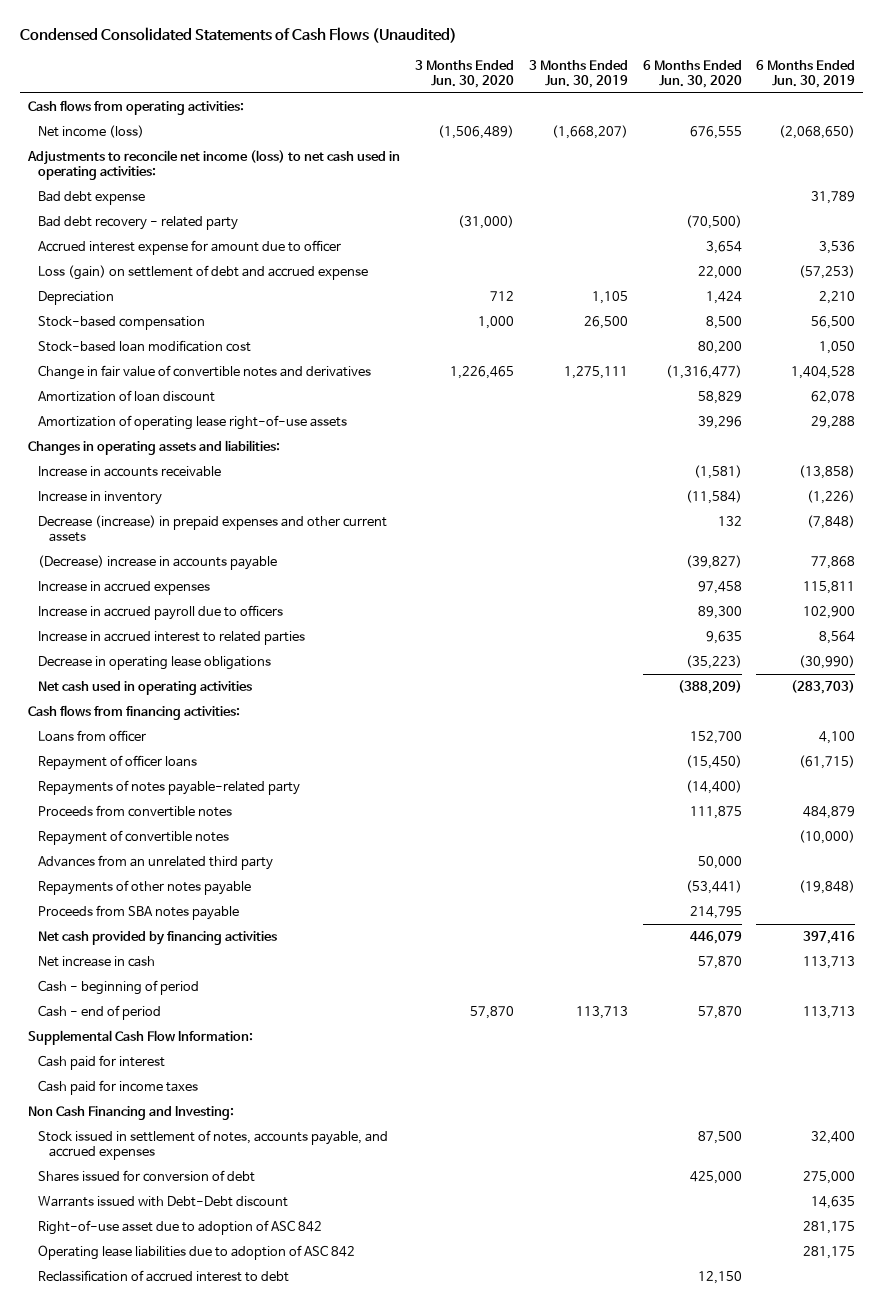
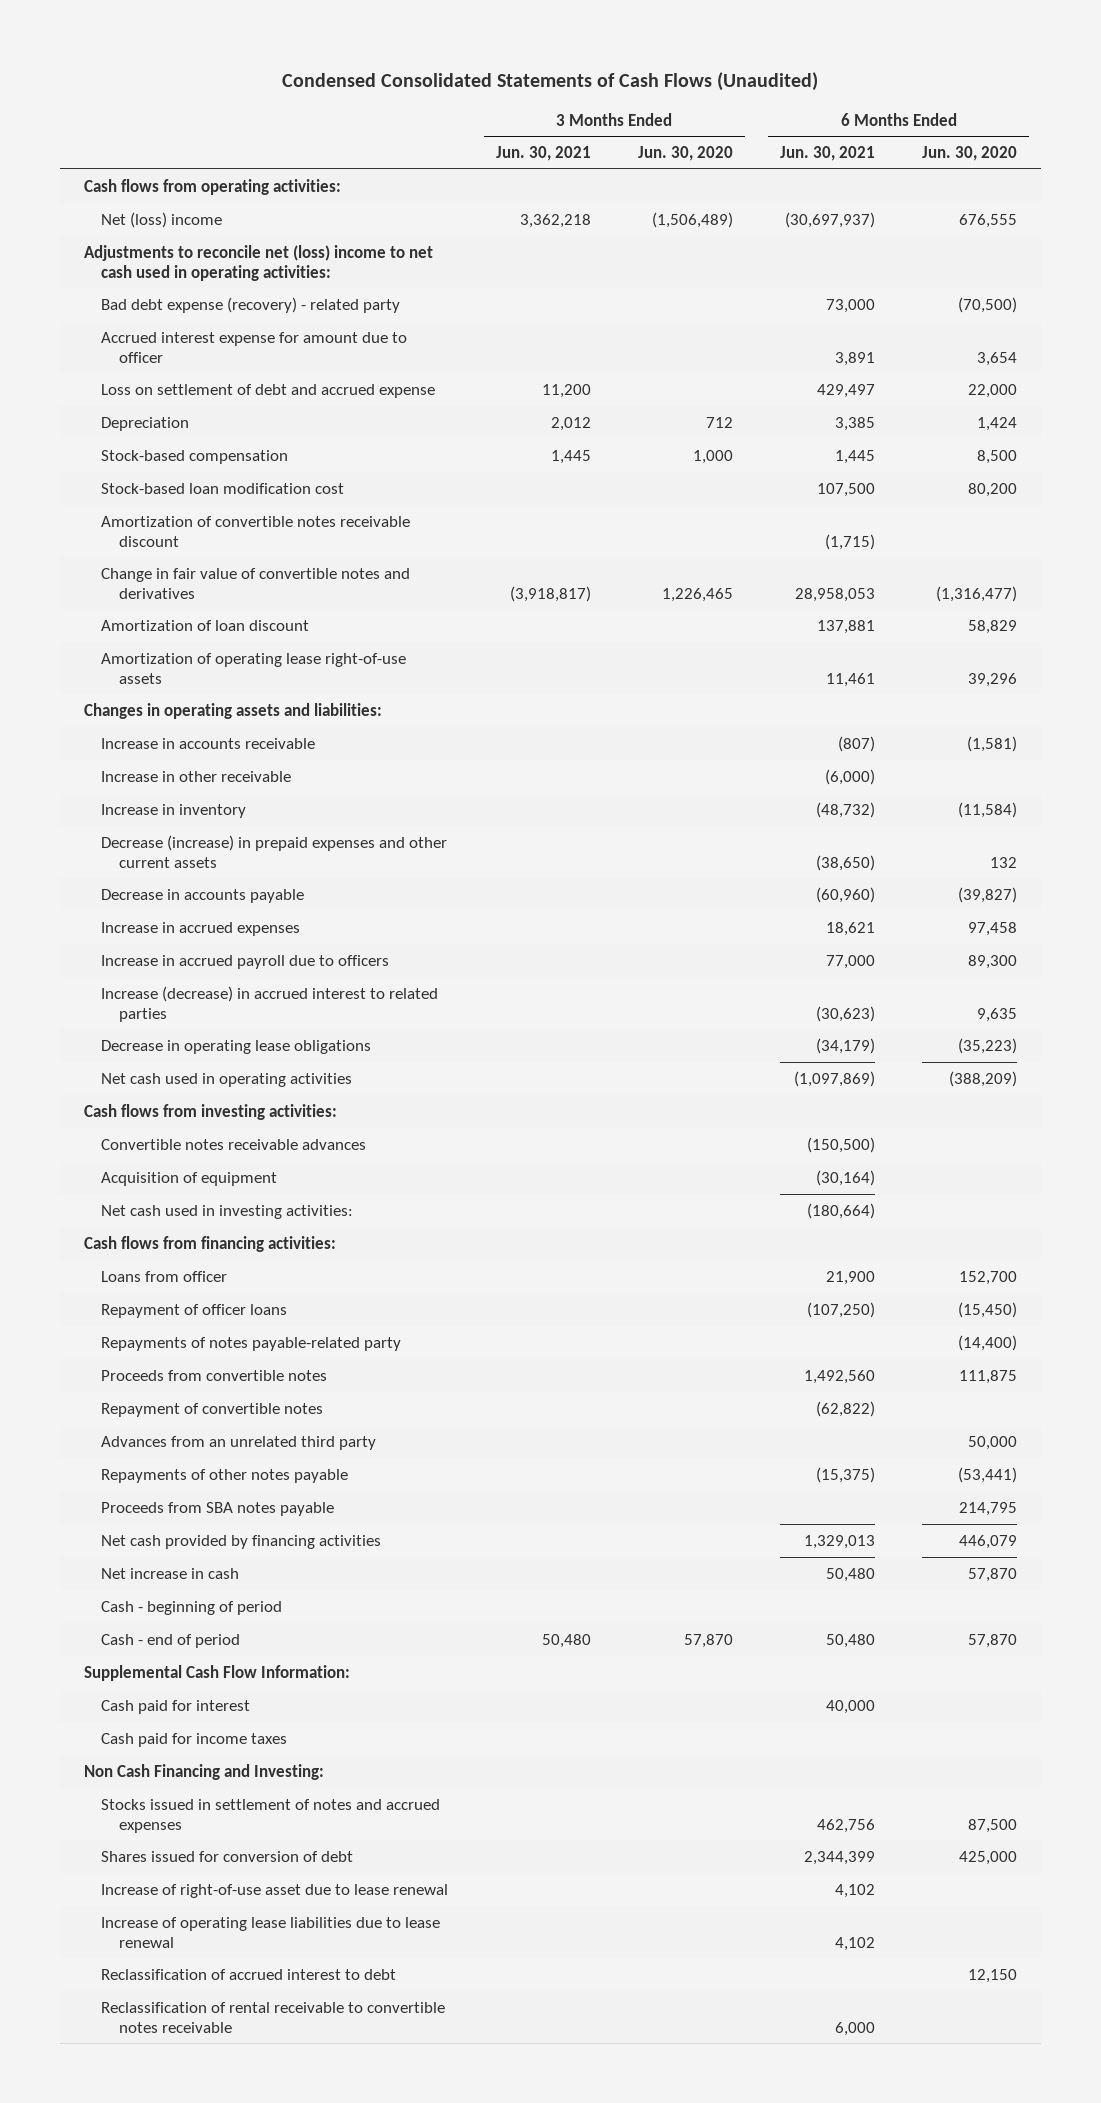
- | 3 Months Ended Jun. 30, 2020 | 3 Months Ended Jun. 30, 2019 | 6 Months Ended Jun. 30, 2020 | 6 Months Ended Jun. 30, 2019
+ | 3 Months Ended Jun. 30, 2021 | 3 Months Ended Jun. 30, 2020 | 6 Months Ended Jun. 30, 2021 | 6 Months Ended Jun. 30, 2020
- Net income (loss) | (1,506,489) | (1,668,207) | 676,555 | (2,068,650)
- Adjustments to reconcile net income (loss) to net cash used in operating activities:
- Bad debt expense | | | | 31,789
- Bad debt recovery - related party | (31,000) | | (70,500) |
+ Net (loss) income | 3,362,218 | (1,506,489) | (30,697,937) | 676,555
+ Adjustments to reconcile net (loss) income to net cash used in operating activities:
+ Bad debt expense (recovery) - related party | | | 73,000 | (70,500)
- Loss (gain) on settlement of debt and accrued expense | | | 22,000 | (57,253)
+ Loss on settlement of debt and accrued expense | 11,200 | | 429,497 | 22,000
+ Amortization of convertible notes receivable discount | | | (1,715) |
+ Increase in other receivable | | | (6,000) |
- (Decrease) increase in accounts payable | | | (39,827) | 77,868
+ Decrease in accounts payable | | | (60,960) | (39,827)
- Increase in accrued interest to related parties | | | 9,635 | 8,564
+ Increase (decrease) in accrued interest to related parties | | | (30,623) | 9,635
+ Cash flows from investing activities:
+ Convertible notes receivable advances | | | (150,500) |
+ Acquisition of equipment | | | (30,164) |
+ Net cash used in investing activities: | | | (180,664) |
- Stock issued in settlement of notes, accounts payable, and accrued expenses | | | 87,500 | 32,400
+ Stocks issued in settlement of notes and accrued expenses | | | 462,756 | 87,500
- Warrants issued with Debt-Debt discount | | | | 14,635
- Right-of-use asset due to adoption of ASC 842 | | | | 281,175
- Operating lease liabilities due to adoption of ASC 842 | | | | 281,175
+ Increase of right-of-use asset due to lease renewal | | | 4,102 |
+ Increase of operating lease liabilities due to lease renewal | | | 4,102 |
+ Reclassification of rental receivable to convertible notes receivable | | | 6,000 |

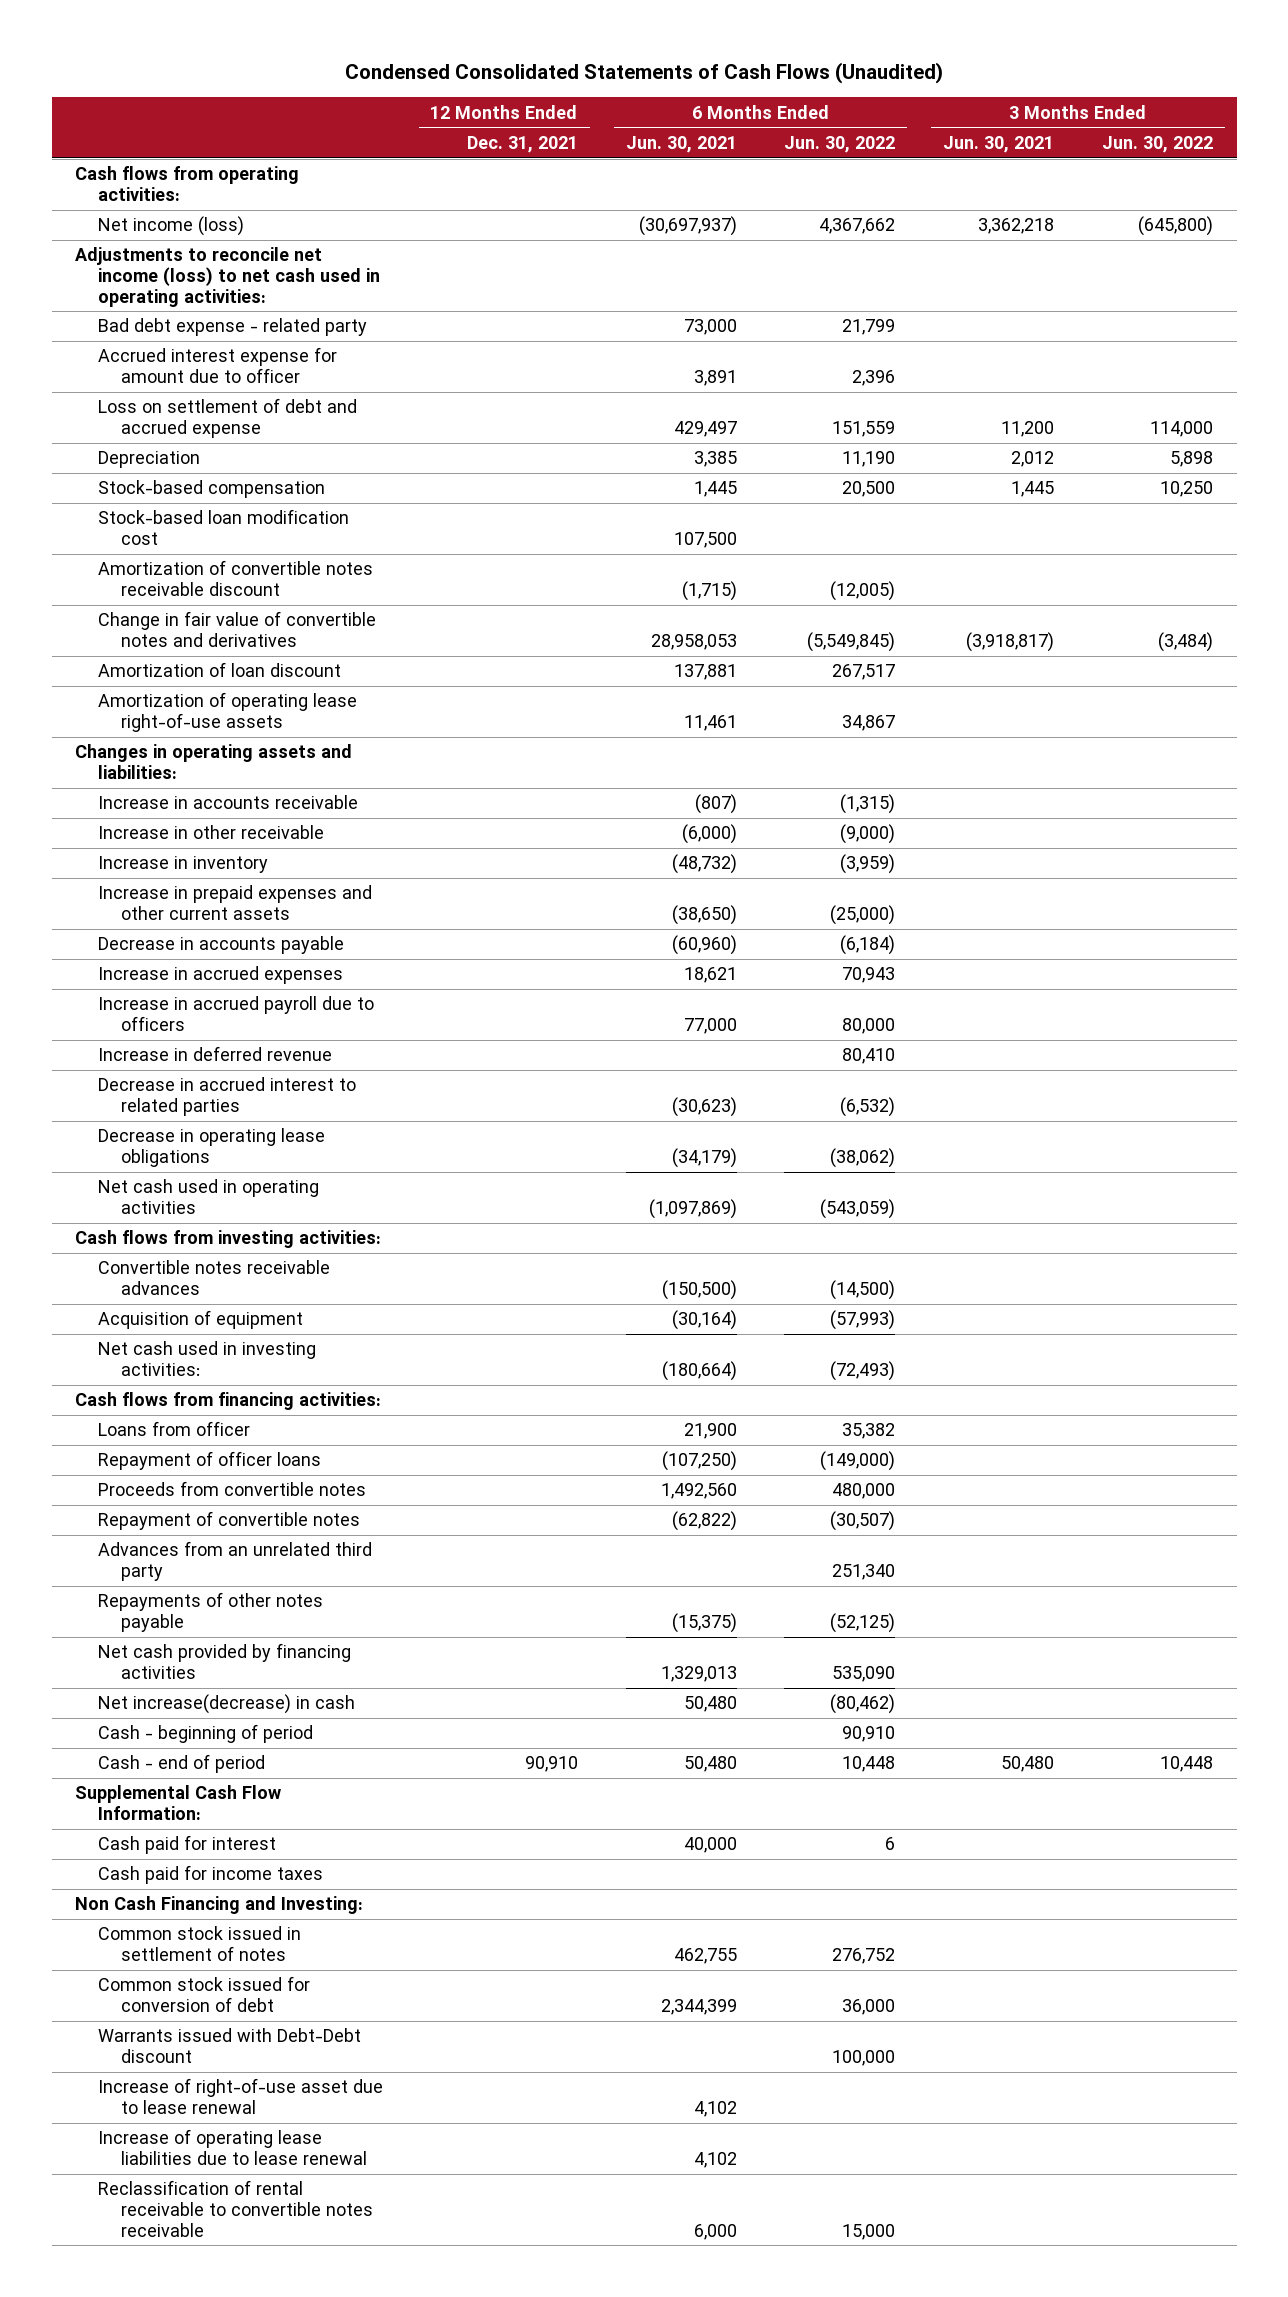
- | 3 Months Ended Jun. 30, 2021 | 3 Months Ended Jun. 30, 2020 | 6 Months Ended Jun. 30, 2021 | 6 Months Ended Jun. 30, 2020
+ | 12 Months Ended Dec. 31, 2021 | 6 Months Ended Jun. 30, 2021 | 6 Months Ended Jun. 30, 2022 | 3 Months Ended Jun. 30, 2021 | 3 Months Ended Jun. 30, 2022
- Net (loss) income | 3,362,218 | (1,506,489) | (30,697,937) | 676,555
- Adjustments to reconcile net (loss) income to net cash used in operating activities:
- Bad debt expense (recovery) - related party | | | 73,000 | (70,500)
+ Net income (loss) | | (30,697,937) | 4,367,662 | 3,362,218 | (645,800)
+ Adjustments to reconcile net income (loss) to net cash used in operating activities:
+ Bad debt expense - related party | | 73,000 | 21,799 | |
- Decrease (increase) in prepaid expenses and other current assets | | | (38,650) | 132
+ Increase in prepaid expenses and other current assets | | (38,650) | (25,000) | |
- Increase (decrease) in accrued interest to related parties | | | (30,623) | 9,635
+ Increase in deferred revenue | | | 80,410 | |
+ Decrease in accrued interest to related parties | | (30,623) | (6,532) | |
- Repayments of notes payable-related party | | | | (14,400)
- Proceeds from SBA notes payable | | | | 214,795
- Net increase in cash | | | 50,480 | 57,870
+ Net increase(decrease) in cash | | 50,480 | (80,462) | |
- Stocks issued in settlement of notes and accrued expenses | | | 462,756 | 87,500
- Shares issued for conversion of debt | | | 2,344,399 | 425,000
+ Common stock issued in settlement of notes | | 462,755 | 276,752 | |
+ Common stock issued for conversion of debt | | 2,344,399 | 36,000 | |
+ Warrants issued with Debt-Debt discount | | | 100,000 | |
- Reclassification of accrued interest to debt | | | | 12,150

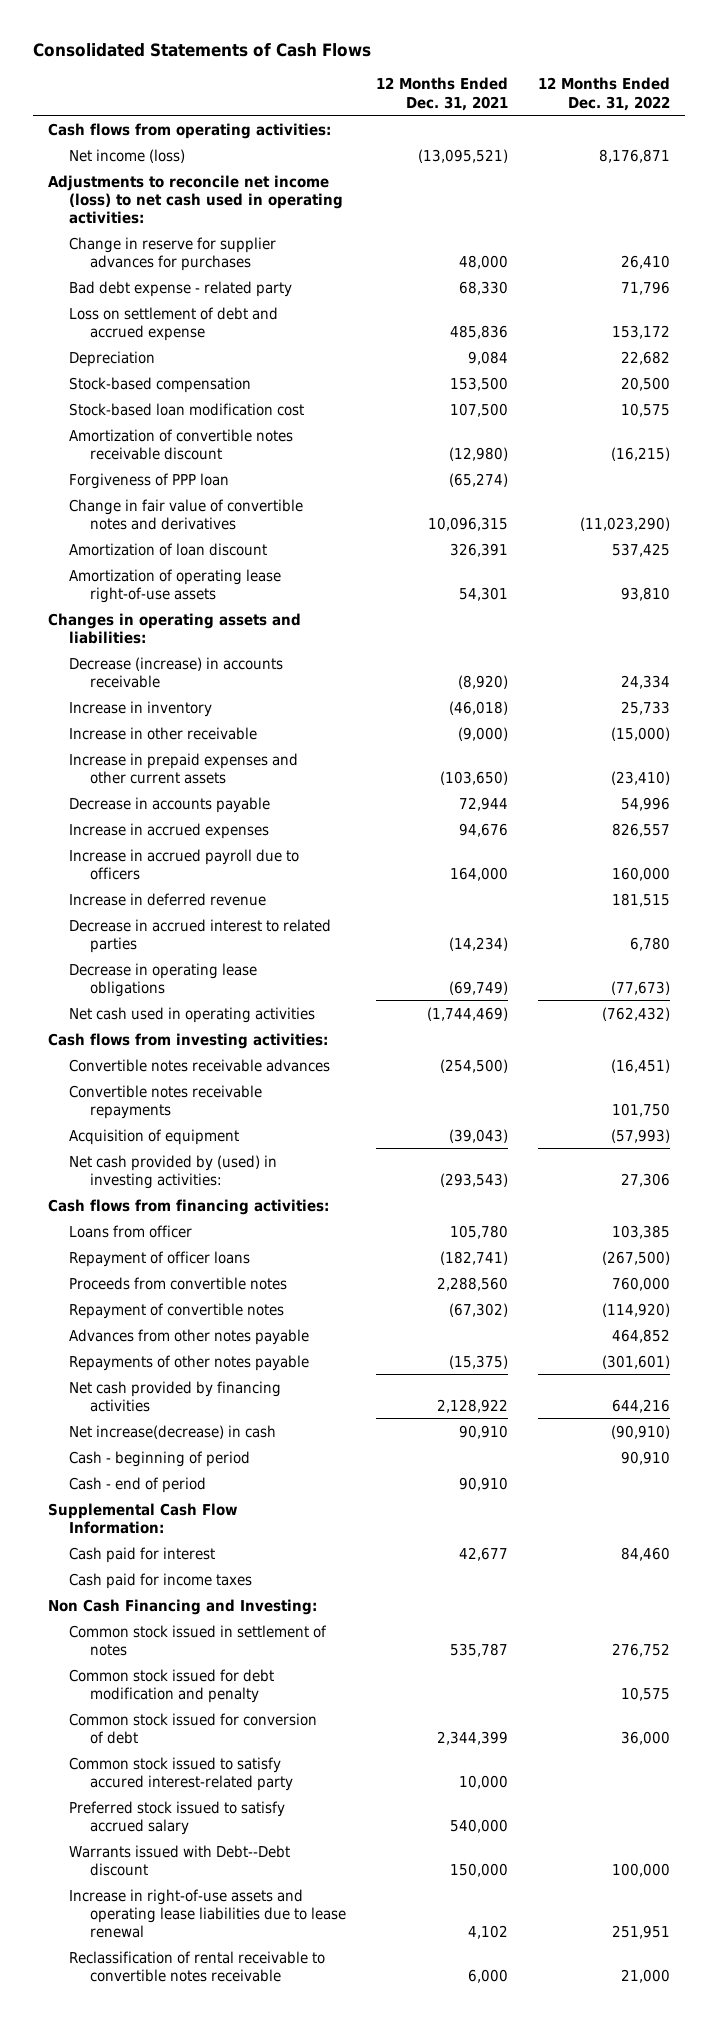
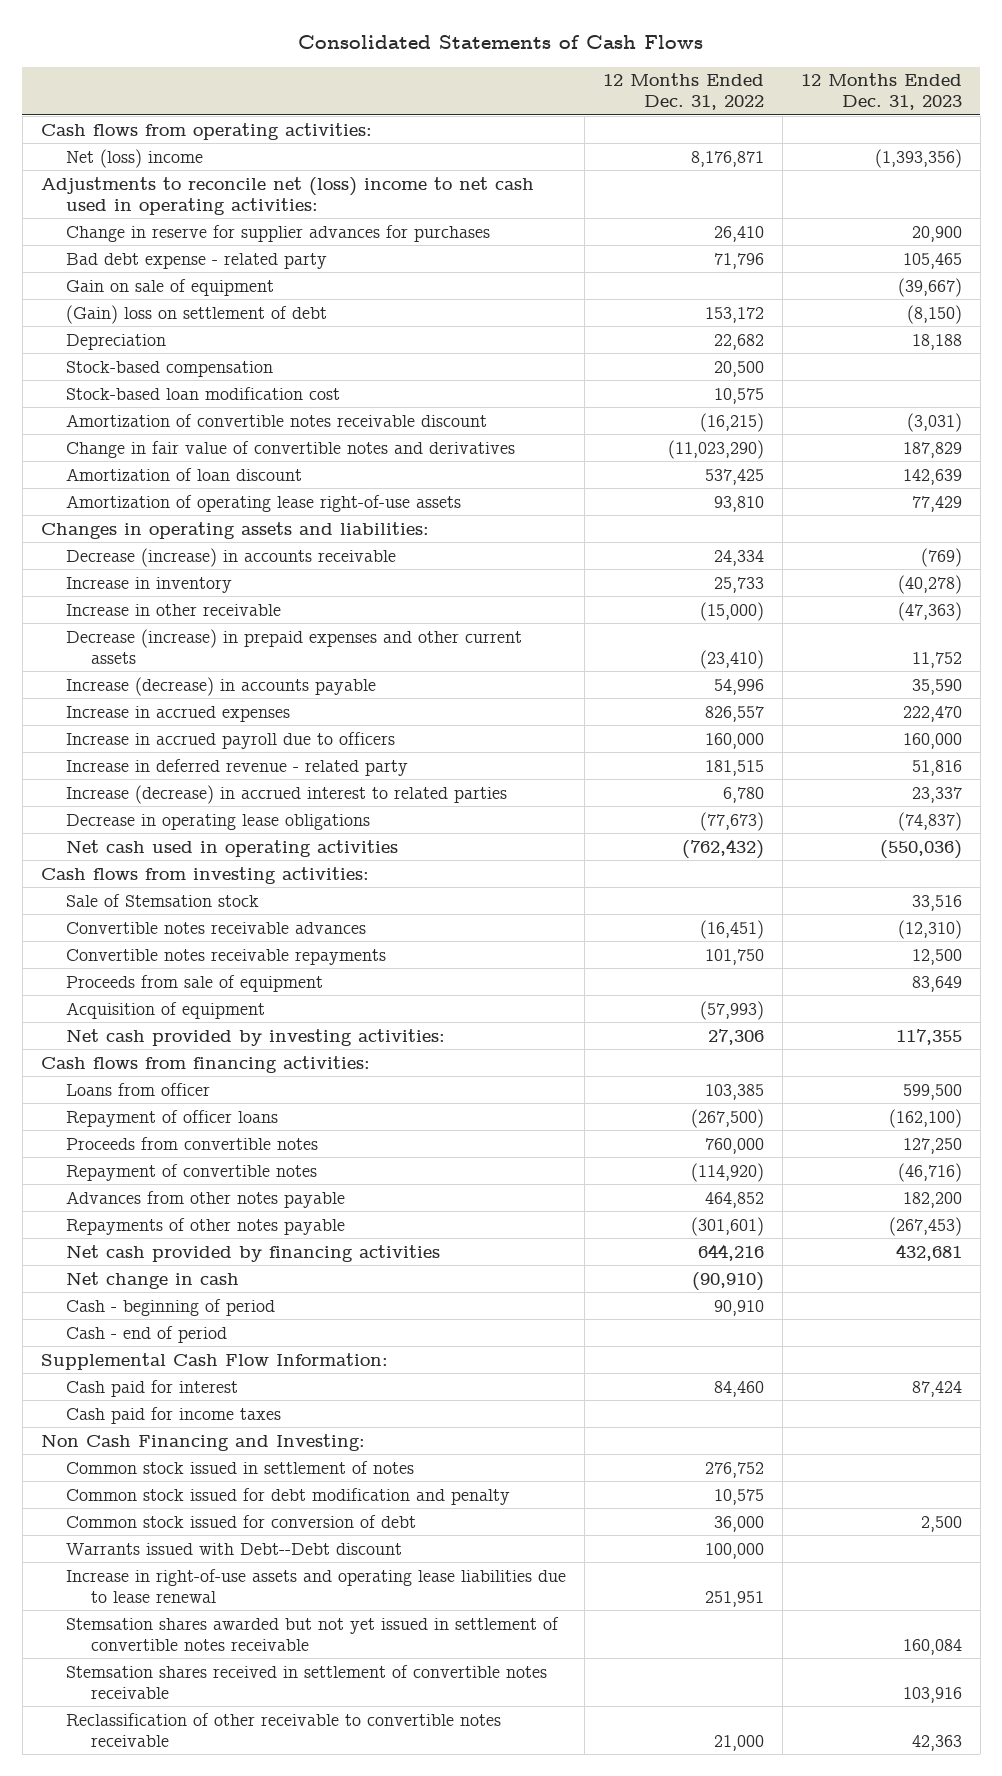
- | 12 Months Ended Dec. 31, 2021 | 12 Months Ended Dec. 31, 2022
+ | 12 Months Ended Dec. 31, 2022 | 12 Months Ended Dec. 31, 2023
- Net income (loss) | (13,095,521) | 8,176,871
- Adjustments to reconcile net income (loss) to net cash used in operating activities:
+ Net (loss) income | 8,176,871 | (1,393,356)
+ Adjustments to reconcile net (loss) income to net cash used in operating activities:
- Loss on settlement of debt and accrued expense | 485,836 | 153,172
+ Gain on sale of equipment | | (39,667)
+ (Gain) loss on settlement of debt | 153,172 | (8,150)
- Forgiveness of PPP loan | (65,274) |
- Increase in prepaid expenses and other current assets | (103,650) | (23,410)
- Decrease in accounts payable | 72,944 | 54,996
+ Decrease (increase) in prepaid expenses and other current assets | (23,410) | 11,752
+ Increase (decrease) in accounts payable | 54,996 | 35,590
- Increase in deferred revenue | | 181,515
- Decrease in accrued interest to related parties | (14,234) | 6,780
+ Increase in deferred revenue - related party | 181,515 | 51,816
+ Increase (decrease) in accrued interest to related parties | 6,780 | 23,337
+ Sale of Stemsation stock | | 33,516
+ Proceeds from sale of equipment | | 83,649
- Net cash provided by (used) in investing activities: | (293,543) | 27,306
+ Net cash provided by investing activities: | 27,306 | 117,355
- Net increase(decrease) in cash | 90,910 | (90,910)
+ Net change in cash | (90,910) |
- Common stock issued to satisfy accured interest-related party | 10,000 |
- Preferred stock issued to satisfy accrued salary | 540,000 |
- Reclassification of rental receivable to convertible notes receivable | 6,000 | 21,000
+ Stemsation shares awarded but not yet issued in settlement of convertible notes receivable | | 160,084
+ Stemsation shares received in settlement of convertible notes receivable | | 103,916
+ Reclassification of other receivable to convertible notes receivable | 21,000 | 42,363

